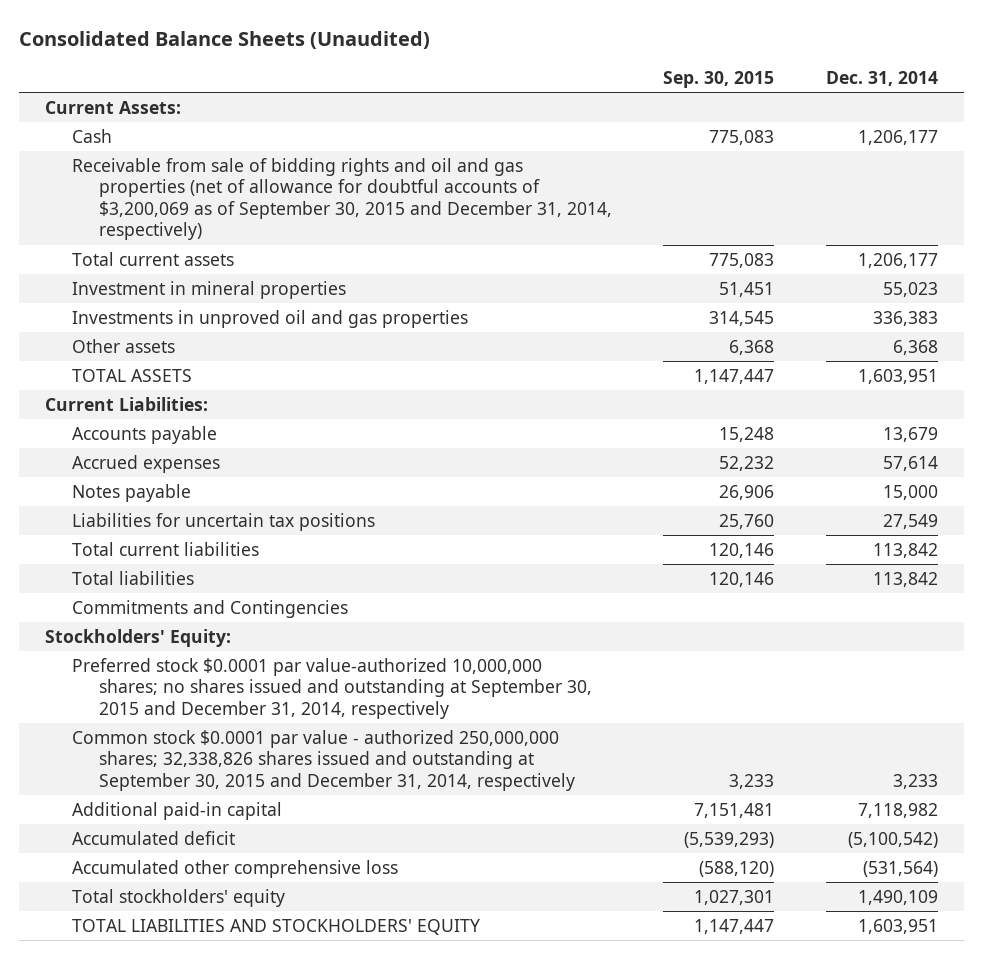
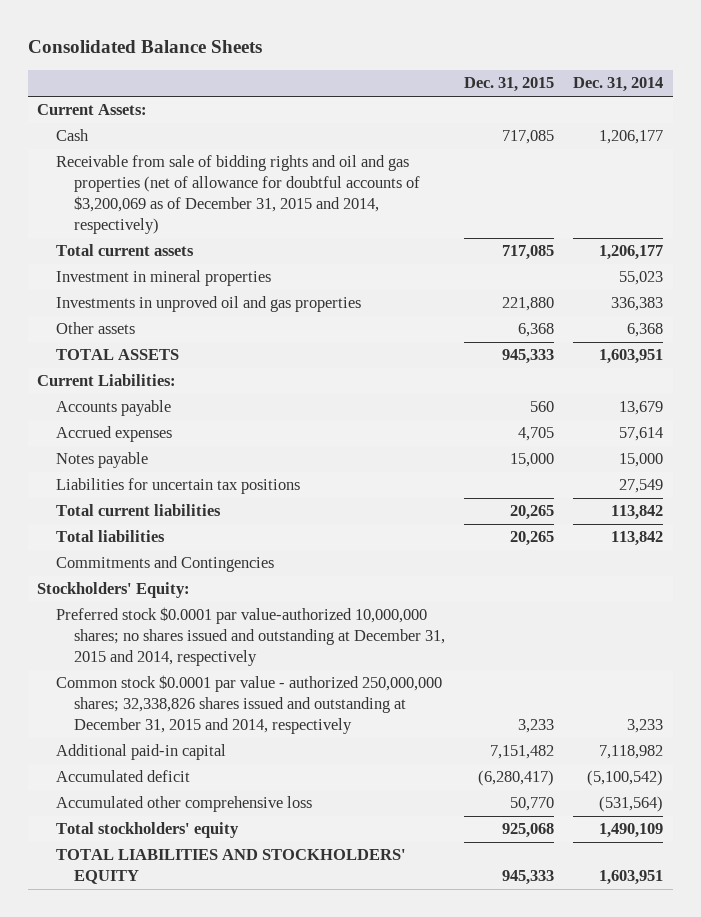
- Consolidated Balance Sheets (Unaudited)
+ Consolidated Balance Sheets
- | Sep. 30, 2015 | Dec. 31, 2014
+ | Dec. 31, 2015 | Dec. 31, 2014
- Receivable from sale of bidding rights and oil and gas properties (net of allowance for doubtful accounts of $3,200,069 as of September 30, 2015 and December 31, 2014, respectively)
+ Receivable from sale of bidding rights and oil and gas properties (net of allowance for doubtful accounts of $3,200,069 as of December 31, 2015 and 2014, respectively)
- Preferred stock $0.0001 par value-authorized 10,000,000 shares; no shares issued and outstanding at September 30, 2015 and December 31, 2014, respectively
- Common stock $0.0001 par value - authorized 250,000,000 shares; 32,338,826 shares issued and outstanding at September 30, 2015 and December 31, 2014, respectively | 3,233 | 3,233
+ Preferred stock $0.0001 par value-authorized 10,000,000 shares; no shares issued and outstanding at December 31, 2015 and 2014, respectively
+ Common stock $0.0001 par value - authorized 250,000,000 shares; 32,338,826 shares issued and outstanding at December 31, 2015 and 2014, respectively | 3,233 | 3,233

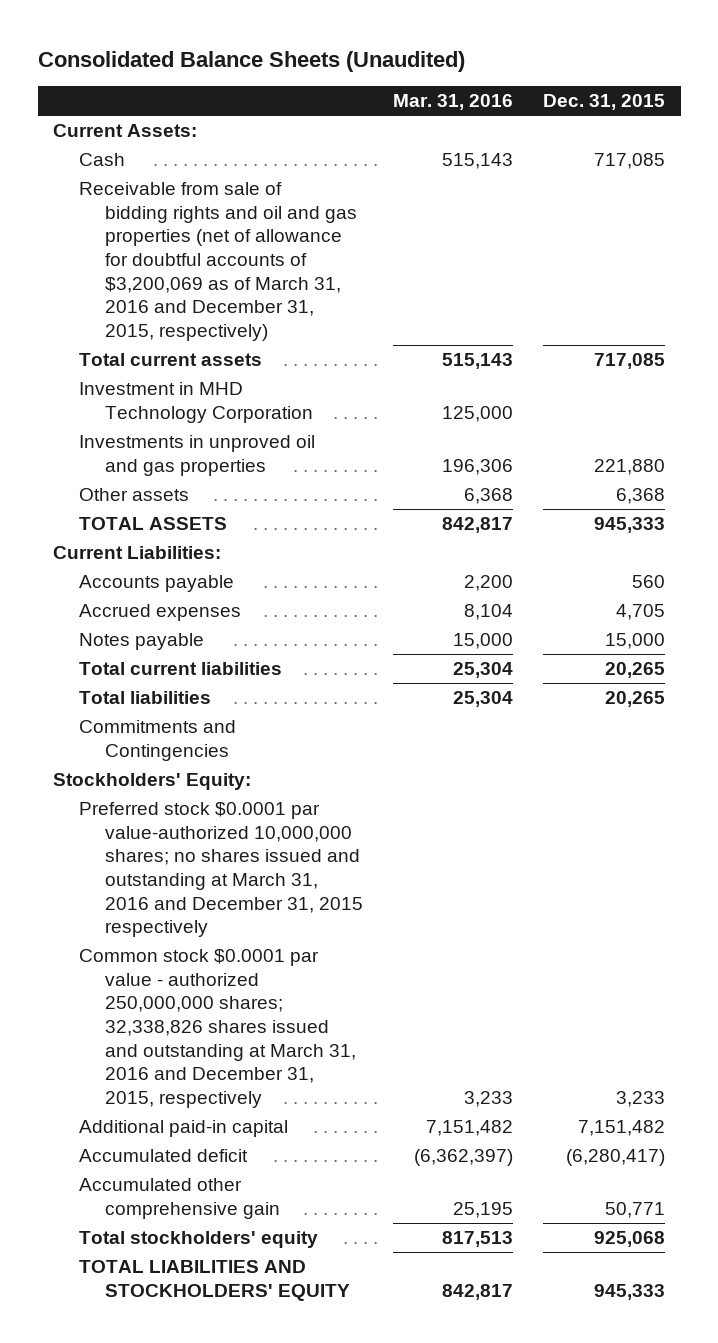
- Consolidated Balance Sheets
+ Consolidated Balance Sheets (Unaudited)
- | Dec. 31, 2015 | Dec. 31, 2014
+ | Mar. 31, 2016 | Dec. 31, 2015
- Receivable from sale of bidding rights and oil and gas properties (net of allowance for doubtful accounts of $3,200,069 as of December 31, 2015 and 2014, respectively)
+ Receivable from sale of bidding rights and oil and gas properties (net of allowance for doubtful accounts of $3,200,069 as of March 31, 2016 and December 31, 2015, respectively)
- Investment in mineral properties | | 55,023
+ Investment in MHD Technology Corporation | 125,000 |
- Liabilities for uncertain tax positions | | 27,549
- Preferred stock $0.0001 par value-authorized 10,000,000 shares; no shares issued and outstanding at December 31, 2015 and 2014, respectively
- Common stock $0.0001 par value - authorized 250,000,000 shares; 32,338,826 shares issued and outstanding at December 31, 2015 and 2014, respectively | 3,233 | 3,233
+ Preferred stock $0.0001 par value-authorized 10,000,000 shares; no shares issued and outstanding at March 31, 2016 and December 31, 2015 respectively
+ Common stock $0.0001 par value - authorized 250,000,000 shares; 32,338,826 shares issued and outstanding at March 31, 2016 and December 31, 2015, respectively | 3,233 | 3,233
- Accumulated other comprehensive loss | 50,770 | (531,564)
+ Accumulated other comprehensive gain | 25,195 | 50,771

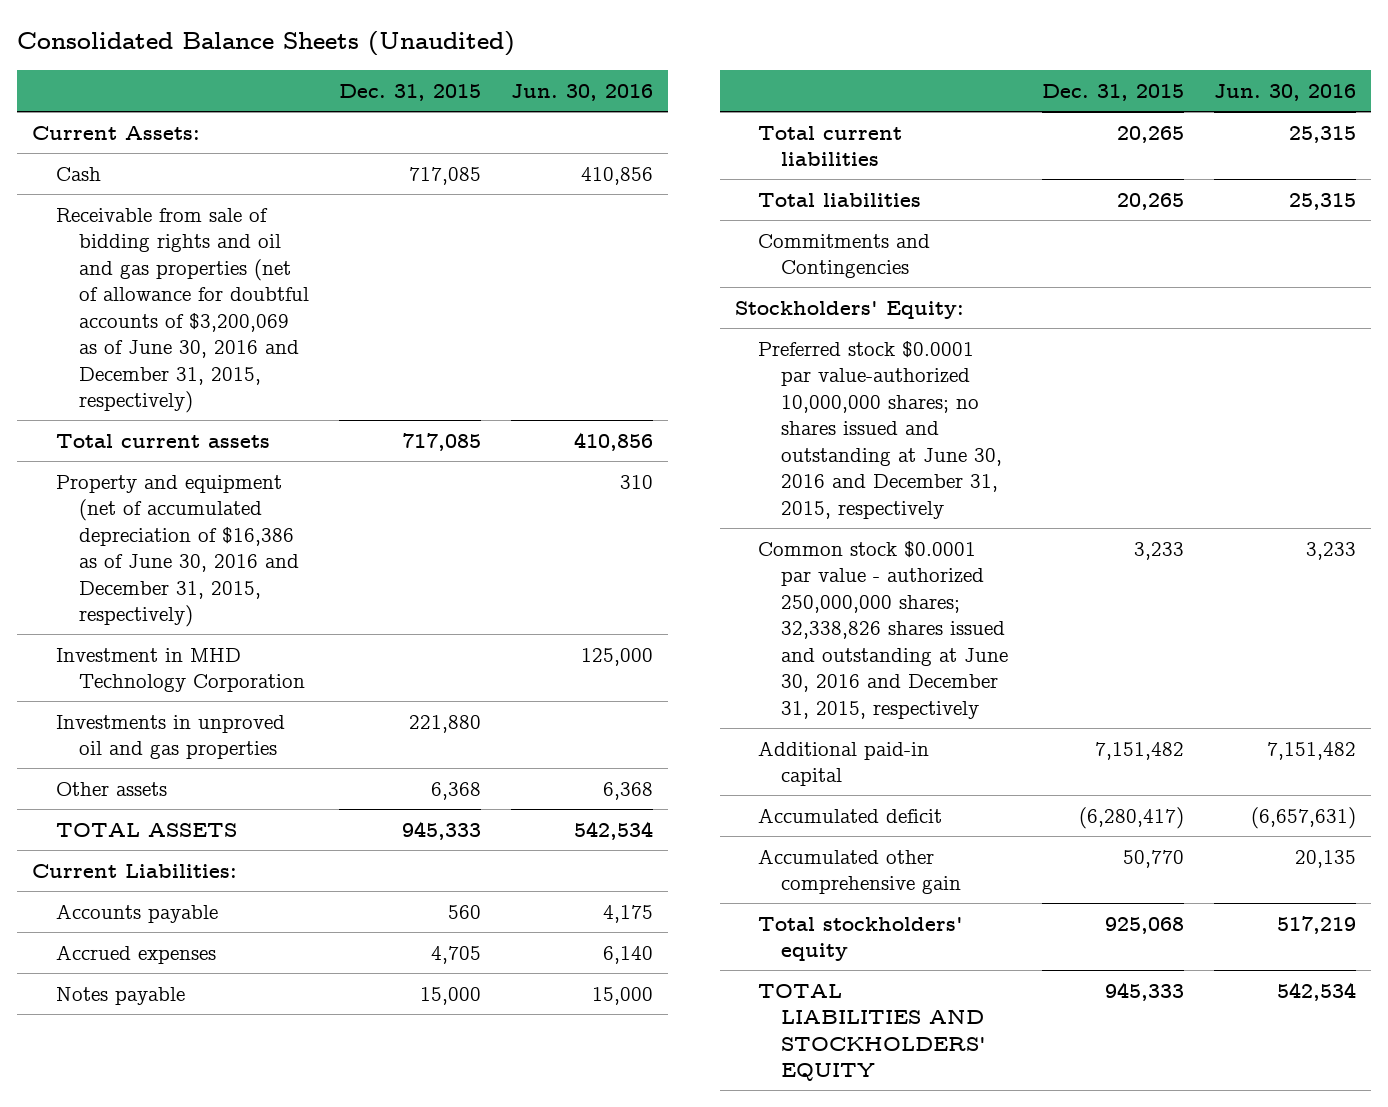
- | Mar. 31, 2016 | Dec. 31, 2015
+ | Dec. 31, 2015 | Jun. 30, 2016
- Receivable from sale of bidding rights and oil and gas properties (net of allowance for doubtful accounts of $3,200,069 as of March 31, 2016 and December 31, 2015, respectively)
+ Receivable from sale of bidding rights and oil and gas properties (net of allowance for doubtful accounts of $3,200,069 as of June 30, 2016 and December 31, 2015, respectively)
+ Property and equipment (net of accumulated depreciation of $16,386 as of June 30, 2016 and December 31, 2015, respectively) | | 310
- Preferred stock $0.0001 par value-authorized 10,000,000 shares; no shares issued and outstanding at March 31, 2016 and December 31, 2015 respectively
- Common stock $0.0001 par value - authorized 250,000,000 shares; 32,338,826 shares issued and outstanding at March 31, 2016 and December 31, 2015, respectively | 3,233 | 3,233
+ Preferred stock $0.0001 par value-authorized 10,000,000 shares; no shares issued and outstanding at June 30, 2016 and December 31, 2015, respectively
+ Common stock $0.0001 par value - authorized 250,000,000 shares; 32,338,826 shares issued and outstanding at June 30, 2016 and December 31, 2015, respectively | 3,233 | 3,233
- Accumulated other comprehensive gain | 25,195 | 50,771
+ Accumulated other comprehensive gain | 50,770 | 20,135

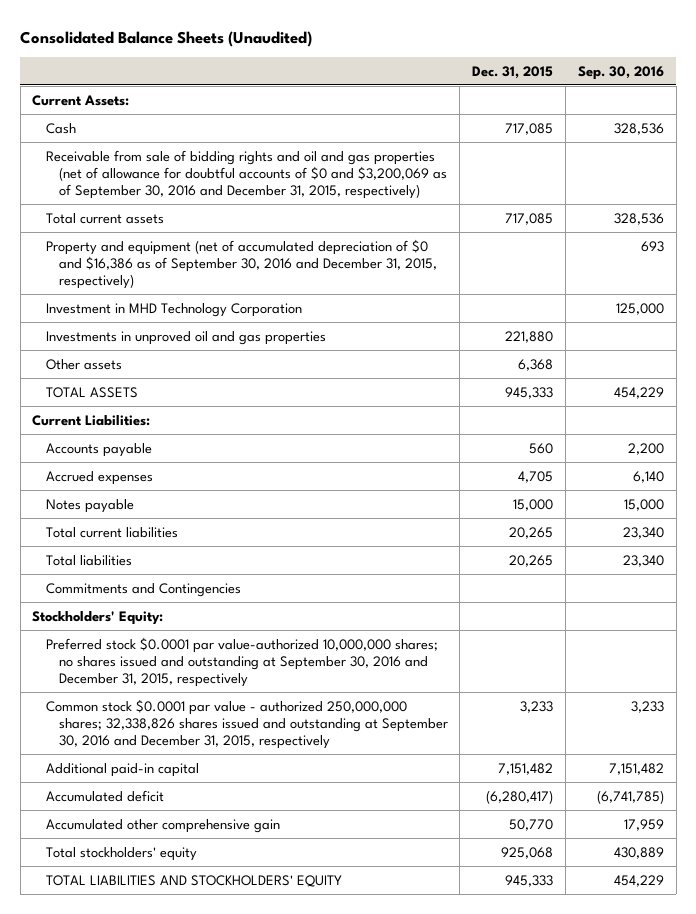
- | Dec. 31, 2015 | Jun. 30, 2016
+ | Dec. 31, 2015 | Sep. 30, 2016
- Receivable from sale of bidding rights and oil and gas properties (net of allowance for doubtful accounts of $3,200,069 as of June 30, 2016 and December 31, 2015, respectively)
+ Receivable from sale of bidding rights and oil and gas properties (net of allowance for doubtful accounts of $0 and $3,200,069 as of September 30, 2016 and December 31, 2015, respectively)
- Property and equipment (net of accumulated depreciation of $16,386 as of June 30, 2016 and December 31, 2015, respectively) | | 310
+ Property and equipment (net of accumulated depreciation of $0 and $16,386 as of September 30, 2016 and December 31, 2015, respectively) | | 693
- Preferred stock $0.0001 par value-authorized 10,000,000 shares; no shares issued and outstanding at June 30, 2016 and December 31, 2015, respectively
- Common stock $0.0001 par value - authorized 250,000,000 shares; 32,338,826 shares issued and outstanding at June 30, 2016 and December 31, 2015, respectively | 3,233 | 3,233
+ Preferred stock $0.0001 par value-authorized 10,000,000 shares; no shares issued and outstanding at September 30, 2016 and December 31, 2015, respectively
+ Common stock $0.0001 par value - authorized 250,000,000 shares; 32,338,826 shares issued and outstanding at September 30, 2016 and December 31, 2015, respectively | 3,233 | 3,233

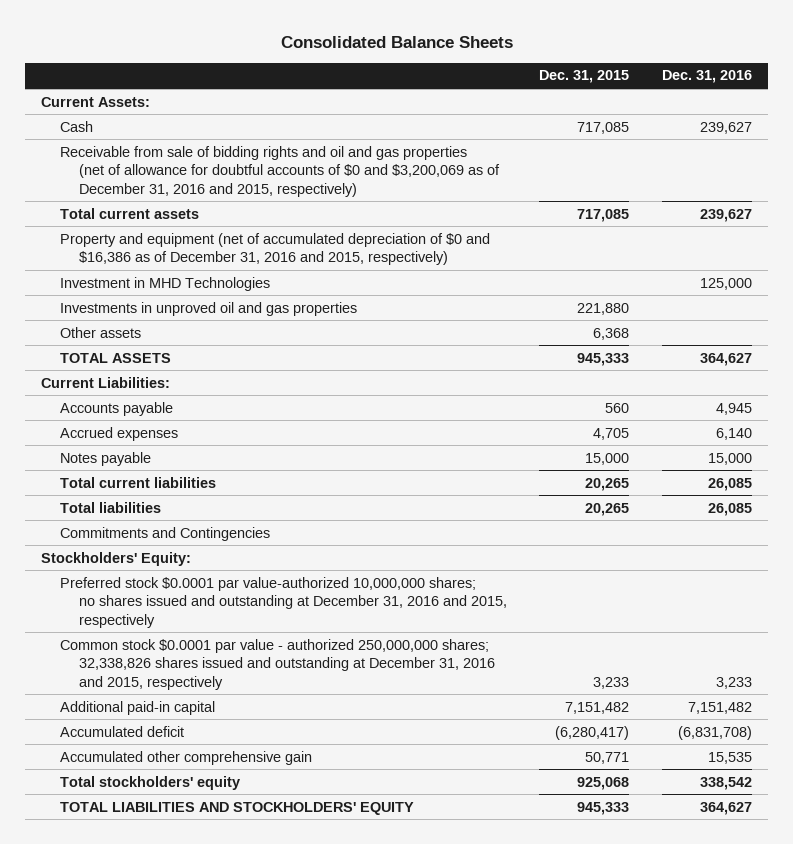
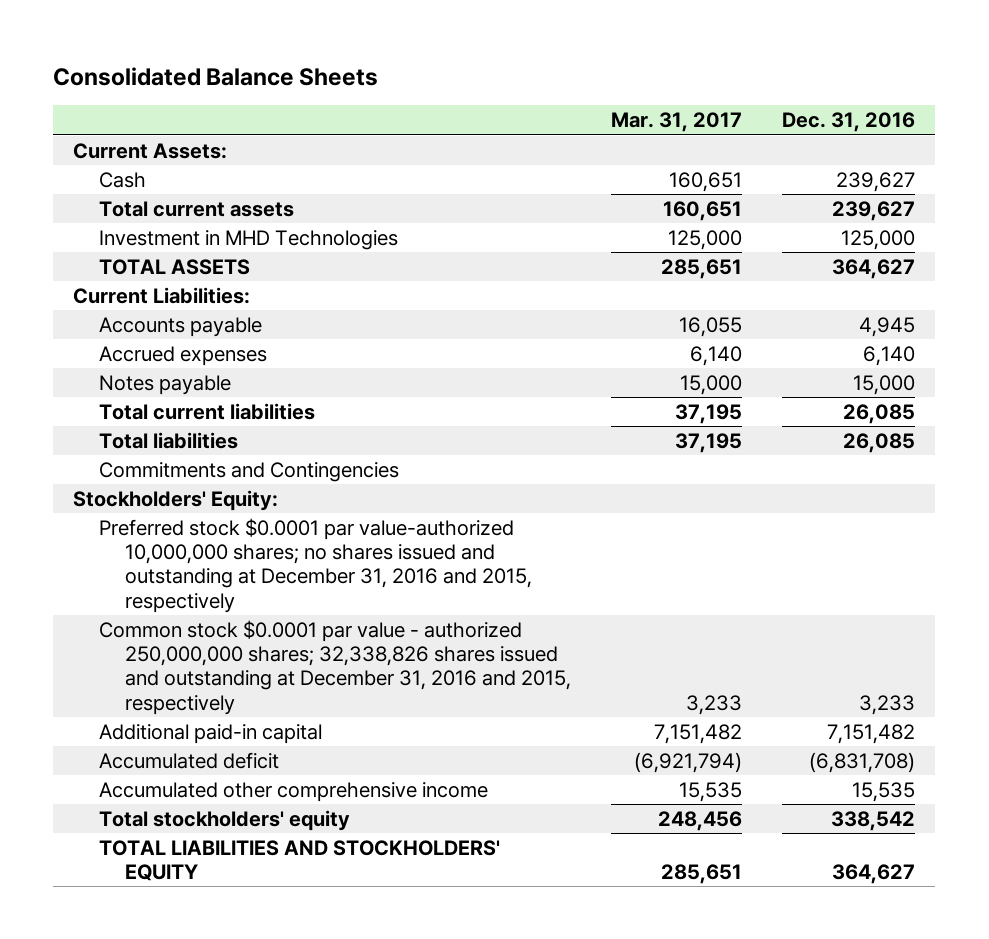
- | Dec. 31, 2015 | Dec. 31, 2016
+ | Mar. 31, 2017 | Dec. 31, 2016
- Receivable from sale of bidding rights and oil and gas properties (net of allowance for doubtful accounts of $0 and $3,200,069 as of December 31, 2016 and 2015, respectively)
- Property and equipment (net of accumulated depreciation of $0 and $16,386 as of December 31, 2016 and 2015, respectively)
- Investments in unproved oil and gas properties | 221,880 |
- Other assets | 6,368 |
- Accumulated other comprehensive gain | 50,771 | 15,535
+ Accumulated other comprehensive income | 15,535 | 15,535

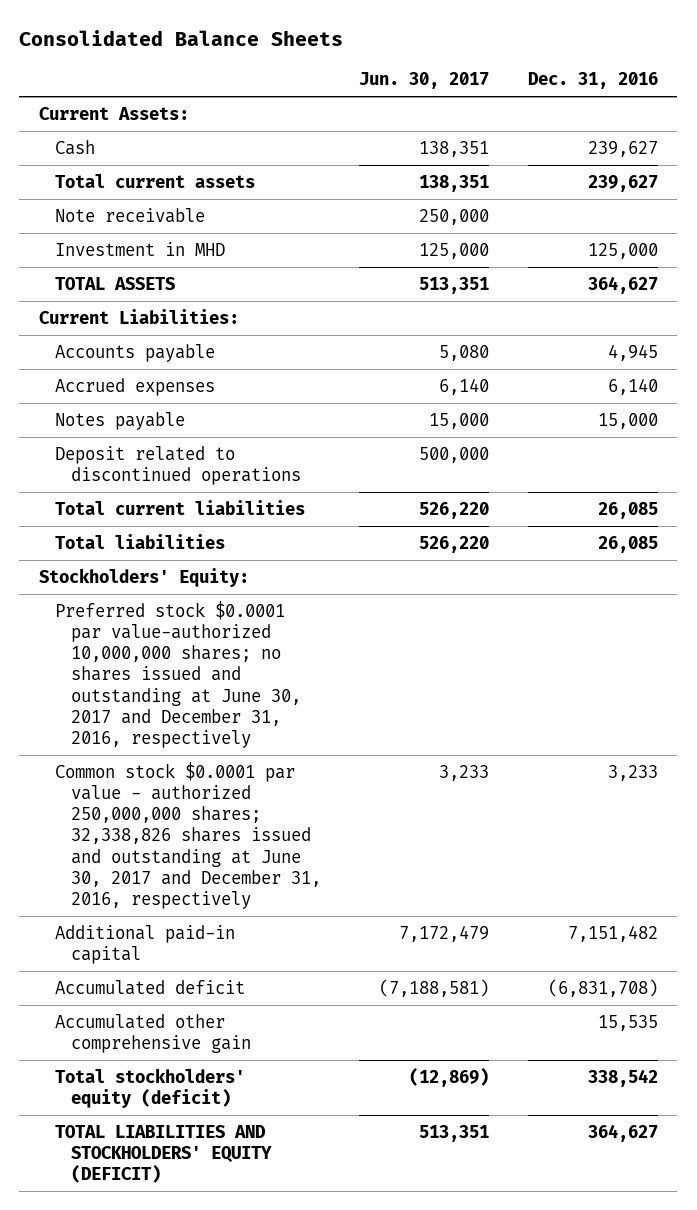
- | Mar. 31, 2017 | Dec. 31, 2016
+ | Jun. 30, 2017 | Dec. 31, 2016
- Investment in MHD Technologies | 125,000 | 125,000
+ Note receivable | 250,000 |
+ Investment in MHD | 125,000 | 125,000
+ Deposit related to discontinued operations | 500,000 |
- Commitments and Contingencies
- Preferred stock $0.0001 par value-authorized 10,000,000 shares; no shares issued and outstanding at December 31, 2016 and 2015, respectively
- Common stock $0.0001 par value - authorized 250,000,000 shares; 32,338,826 shares issued and outstanding at December 31, 2016 and 2015, respectively | 3,233 | 3,233
+ Preferred stock $0.0001 par value-authorized 10,000,000 shares; no shares issued and outstanding at June 30, 2017 and December 31, 2016, respectively
+ Common stock $0.0001 par value - authorized 250,000,000 shares; 32,338,826 shares issued and outstanding at June 30, 2017 and December 31, 2016, respectively | 3,233 | 3,233
- Accumulated other comprehensive income | 15,535 | 15,535
- Total stockholders' equity | 248,456 | 338,542
- TOTAL LIABILITIES AND STOCKHOLDERS' EQUITY | 285,651 | 364,627
+ Accumulated other comprehensive gain | | 15,535
+ Total stockholders' equity (deficit) | (12,869) | 338,542
+ TOTAL LIABILITIES AND STOCKHOLDERS' EQUITY (DEFICIT) | 513,351 | 364,627

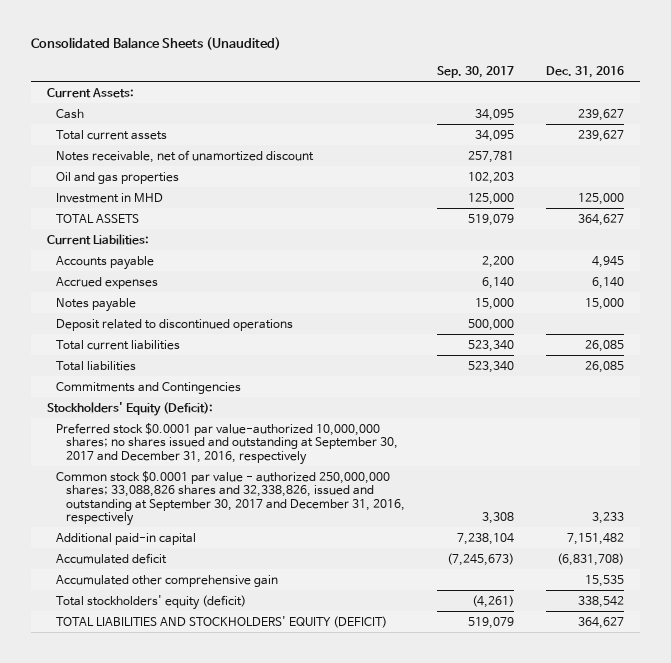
- Consolidated Balance Sheets
+ Consolidated Balance Sheets (Unaudited)
- | Jun. 30, 2017 | Dec. 31, 2016
+ | Sep. 30, 2017 | Dec. 31, 2016
- Note receivable | 250,000 |
+ Notes receivable, net of unamortized discount | 257,781 |
+ Oil and gas properties | 102,203 |
- Stockholders' Equity:
- Preferred stock $0.0001 par value-authorized 10,000,000 shares; no shares issued and outstanding at June 30, 2017 and December 31, 2016, respectively
- Common stock $0.0001 par value - authorized 250,000,000 shares; 32,338,826 shares issued and outstanding at June 30, 2017 and December 31, 2016, respectively | 3,233 | 3,233
+ Commitments and Contingencies
+ Stockholders' Equity (Deficit):
+ Preferred stock $0.0001 par value-authorized 10,000,000 shares; no shares issued and outstanding at September 30, 2017 and December 31, 2016, respectively
+ Common stock $0.0001 par value - authorized 250,000,000 shares; 33,088,826 shares and 32,338,826, issued and outstanding at September 30, 2017 and December 31, 2016, respectively | 3,308 | 3,233

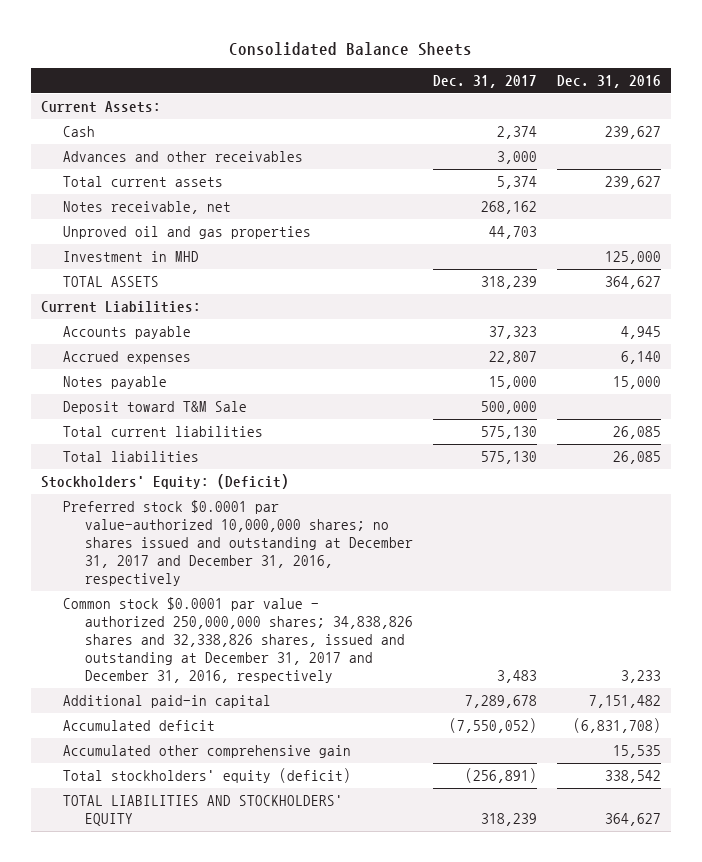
- Consolidated Balance Sheets (Unaudited)
+ Consolidated Balance Sheets
- | Sep. 30, 2017 | Dec. 31, 2016
+ | Dec. 31, 2017 | Dec. 31, 2016
+ Advances and other receivables | 3,000 |
- Notes receivable, net of unamortized discount | 257,781 |
- Oil and gas properties | 102,203 |
+ Notes receivable, net | 268,162 |
+ Unproved oil and gas properties | 44,703 |
- Deposit related to discontinued operations | 500,000 |
+ Deposit toward T&M Sale | 500,000 |
- Commitments and Contingencies
- Stockholders' Equity (Deficit):
- Preferred stock $0.0001 par value-authorized 10,000,000 shares; no shares issued and outstanding at September 30, 2017 and December 31, 2016, respectively
- Common stock $0.0001 par value - authorized 250,000,000 shares; 33,088,826 shares and 32,338,826, issued and outstanding at September 30, 2017 and December 31, 2016, respectively | 3,308 | 3,233
+ Stockholders' Equity: (Deficit)
+ Preferred stock $0.0001 par value-authorized 10,000,000 shares; no shares issued and outstanding at December 31, 2017 and December 31, 2016, respectively
+ Common stock $0.0001 par value - authorized 250,000,000 shares; 34,838,826 shares and 32,338,826 shares, issued and outstanding at December 31, 2017 and December 31, 2016, respectively | 3,483 | 3,233
- TOTAL LIABILITIES AND STOCKHOLDERS' EQUITY (DEFICIT) | 519,079 | 364,627
+ TOTAL LIABILITIES AND STOCKHOLDERS' EQUITY | 318,239 | 364,627

